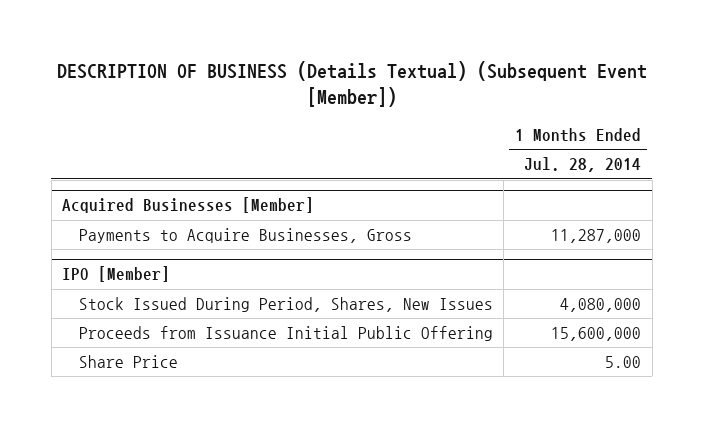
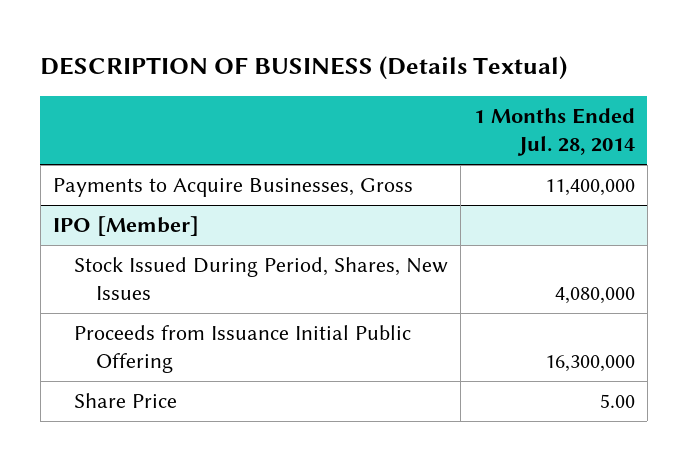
- DESCRIPTION OF BUSINESS (Details Textual) (Subsequent Event [Member])
+ DESCRIPTION OF BUSINESS (Details Textual)
- Acquired Businesses [Member]
- Payments to Acquire Businesses, Gross | 11,287,000
+ Payments to Acquire Businesses, Gross | 11,400,000
@ IPO [Member]
- Proceeds from Issuance Initial Public Offering | 15,600,000
+ Proceeds from Issuance Initial Public Offering | 16,300,000

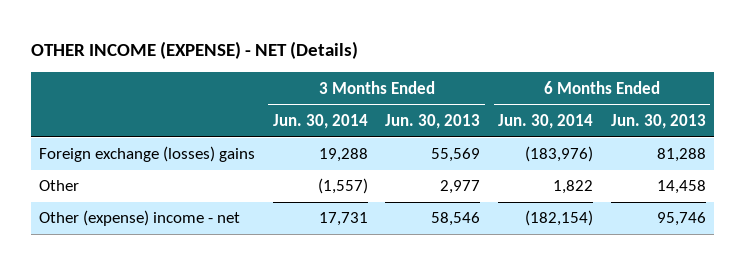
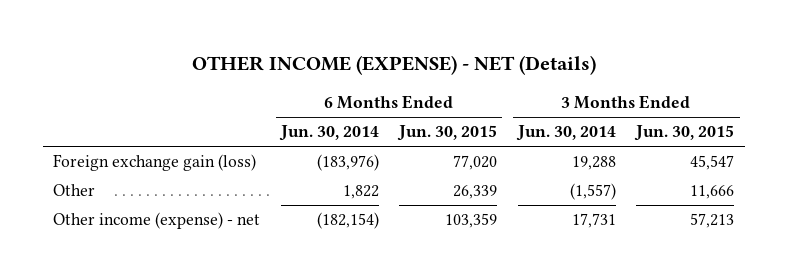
- | 3 Months Ended Jun. 30, 2014 | 3 Months Ended Jun. 30, 2013 | 6 Months Ended Jun. 30, 2014 | 6 Months Ended Jun. 30, 2013
+ | 6 Months Ended Jun. 30, 2014 | 6 Months Ended Jun. 30, 2015 | 3 Months Ended Jun. 30, 2014 | 3 Months Ended Jun. 30, 2015
- Foreign exchange (losses) gains | 19,288 | 55,569 | (183,976) | 81,288
+ Foreign exchange gain (loss) | (183,976) | 77,020 | 19,288 | 45,547
- Other (expense) income - net | 17,731 | 58,546 | (182,154) | 95,746
+ Other income (expense) - net | (182,154) | 103,359 | 17,731 | 57,213

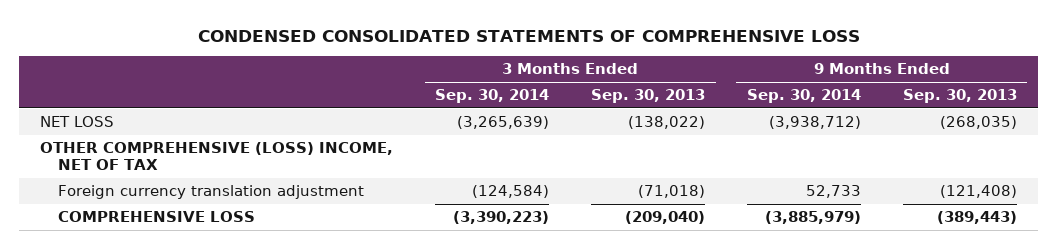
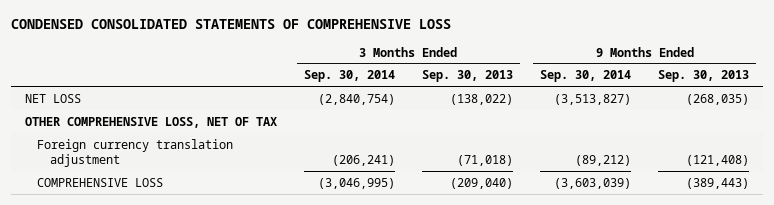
- NET LOSS | (3,265,639) | (138,022) | (3,938,712) | (268,035)
- OTHER COMPREHENSIVE (LOSS) INCOME, NET OF TAX
- Foreign currency translation adjustment | (124,584) | (71,018) | 52,733 | (121,408)
- COMPREHENSIVE LOSS | (3,390,223) | (209,040) | (3,885,979) | (389,443)
+ NET LOSS | (2,840,754) | (138,022) | (3,513,827) | (268,035)
+ OTHER COMPREHENSIVE LOSS, NET OF TAX
+ Foreign currency translation adjustment | (206,241) | (71,018) | (89,212) | (121,408)
+ COMPREHENSIVE LOSS | (3,046,995) | (209,040) | (3,603,039) | (389,443)

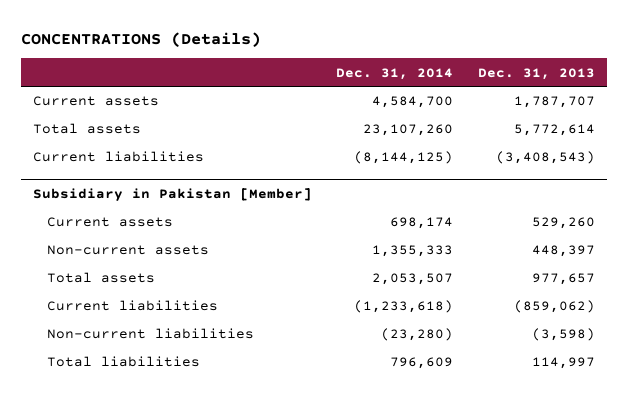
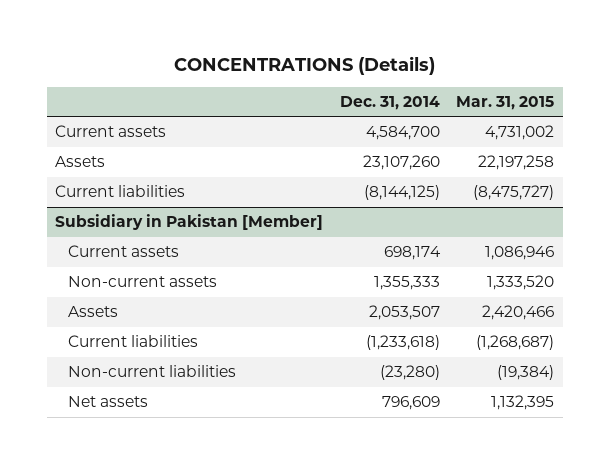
- | Dec. 31, 2014 | Dec. 31, 2013
+ | Dec. 31, 2014 | Mar. 31, 2015
- Total assets | 23,107,260 | 5,772,614
+ Assets | 23,107,260 | 22,197,258
@ Subsidiary in Pakistan [Member]
- Total assets | 2,053,507 | 977,657
+ Assets | 2,053,507 | 2,420,466
- Total liabilities | 796,609 | 114,997
+ Net assets | 796,609 | 1,132,395

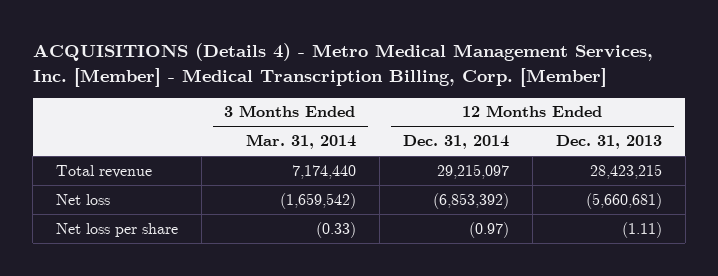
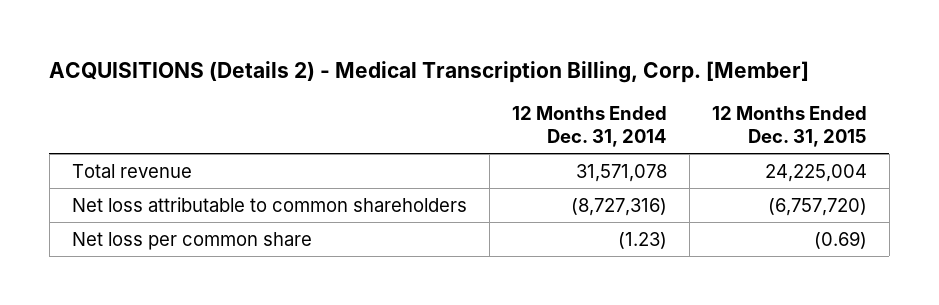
- ACQUISITIONS (Details 4) - Metro Medical Management Services, Inc. [Member] - Medical Transcription Billing, Corp. [Member]
+ ACQUISITIONS (Details 2) - Medical Transcription Billing, Corp. [Member]
- | 3 Months Ended Mar. 31, 2014 | 12 Months Ended Dec. 31, 2014 | 12 Months Ended Dec. 31, 2013
+ | 12 Months Ended Dec. 31, 2014 | 12 Months Ended Dec. 31, 2015
- Total revenue | 7,174,440 | 29,215,097 | 28,423,215
- Net loss | (1,659,542) | (6,853,392) | (5,660,681)
- Net loss per share | (0.33) | (0.97) | (1.11)
+ Total revenue | 31,571,078 | 24,225,004
+ Net loss attributable to common shareholders | (8,727,316) | (6,757,720)
+ Net loss per common share | (1.23) | (0.69)

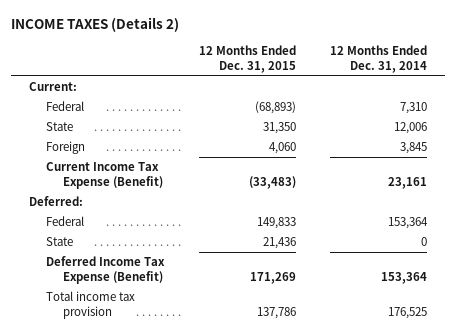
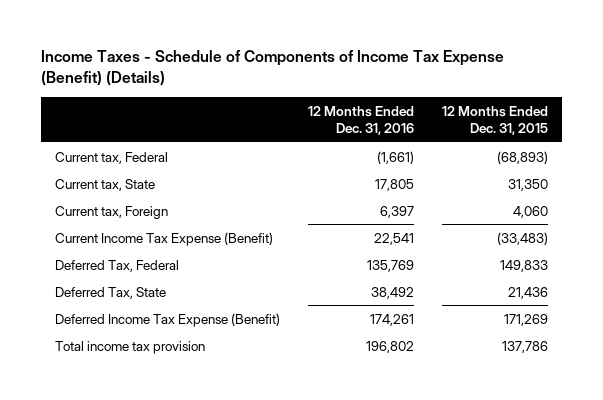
- INCOME TAXES (Details 2)
+ Income Taxes - Schedule of Components of Income Tax Expense (Benefit) (Details)
- | 12 Months Ended Dec. 31, 2015 | 12 Months Ended Dec. 31, 2014
+ | 12 Months Ended Dec. 31, 2016 | 12 Months Ended Dec. 31, 2015
- Current:
- Federal | (68,893) | 7,310
- State | 31,350 | 12,006
- Foreign | 4,060 | 3,845
+ Current tax, Federal | (1,661) | (68,893)
+ Current tax, State | 17,805 | 31,350
+ Current tax, Foreign | 6,397 | 4,060
- Deferred:
- Federal | 149,833 | 153,364
- State | 21,436 | 0
+ Deferred Tax, Federal | 135,769 | 149,833
+ Deferred Tax, State | 38,492 | 21,436

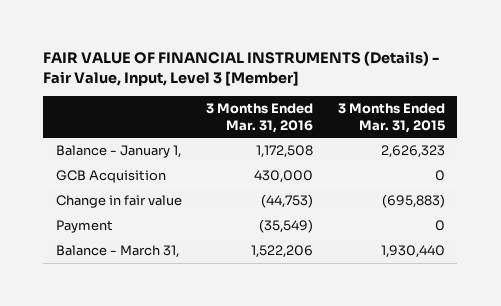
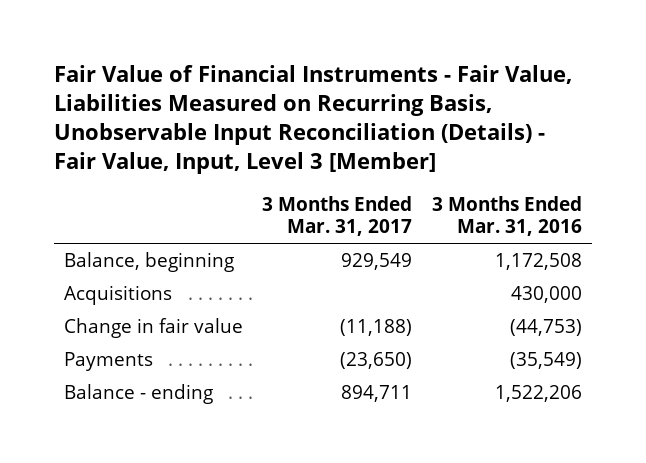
- FAIR VALUE OF FINANCIAL INSTRUMENTS (Details) - Fair Value, Input, Level 3 [Member]
+ Fair Value of Financial Instruments - Fair Value, Liabilities Measured on Recurring Basis, Unobservable Input Reconciliation (Details) - Fair Value, Input, Level 3 [Member]
- | 3 Months Ended Mar. 31, 2016 | 3 Months Ended Mar. 31, 2015
+ | 3 Months Ended Mar. 31, 2017 | 3 Months Ended Mar. 31, 2016
- Balance - January 1, | 1,172,508 | 2,626,323
- GCB Acquisition | 430,000 | 0
+ Balance, beginning | 929,549 | 1,172,508
+ Acquisitions | | 430,000
- Payment | (35,549) | 0
- Balance - March 31, | 1,522,206 | 1,930,440
+ Payments | (23,650) | (35,549)
+ Balance - ending | 894,711 | 1,522,206

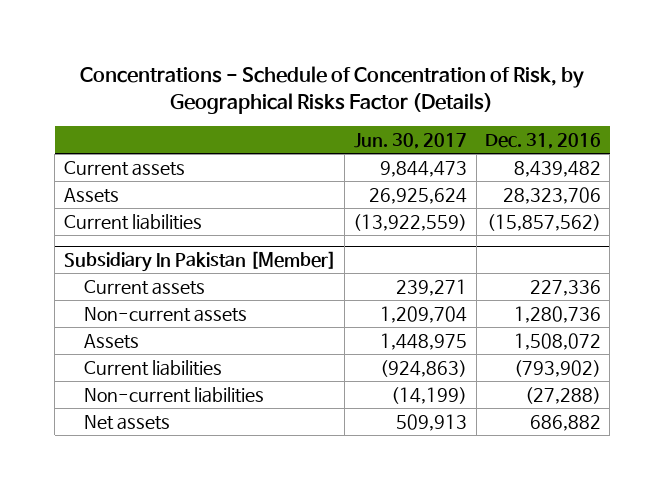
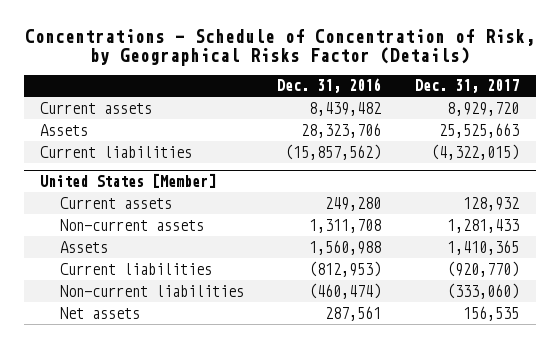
- | Jun. 30, 2017 | Dec. 31, 2016
+ | Dec. 31, 2016 | Dec. 31, 2017
- Subsidiary In Pakistan [Member]
- Current assets | 239,271 | 227,336
- Non-current assets | 1,209,704 | 1,280,736
- Assets | 1,448,975 | 1,508,072
- Current liabilities | (924,863) | (793,902)
- Non-current liabilities | (14,199) | (27,288)
- Net assets | 509,913 | 686,882
+ United States [Member]
+ Current assets | 249,280 | 128,932
+ Non-current assets | 1,311,708 | 1,281,433
+ Assets | 1,560,988 | 1,410,365
+ Current liabilities | (812,953) | (920,770)
+ Non-current liabilities | (460,474) | (333,060)
+ Net assets | 287,561 | 156,535

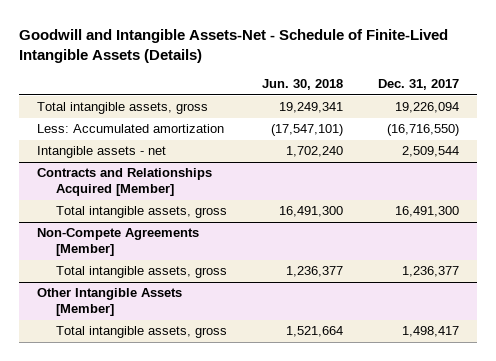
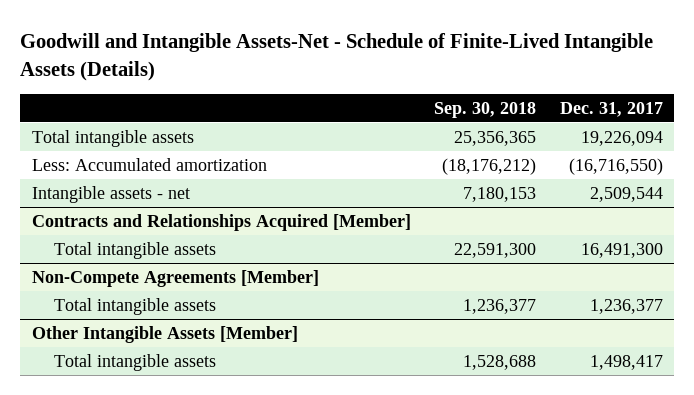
- | Jun. 30, 2018 | Dec. 31, 2017
+ | Sep. 30, 2018 | Dec. 31, 2017
- Total intangible assets, gross | 19,249,341 | 19,226,094
+ Total intangible assets | 25,356,365 | 19,226,094
@ Contracts and Relationships Acquired [Member]
- Total intangible assets, gross | 16,491,300 | 16,491,300
+ Total intangible assets | 22,591,300 | 16,491,300
@ Non-Compete Agreements [Member]
- Total intangible assets, gross | 1,236,377 | 1,236,377
+ Total intangible assets | 1,236,377 | 1,236,377
@ Other Intangible Assets [Member]
- Total intangible assets, gross | 1,521,664 | 1,498,417
+ Total intangible assets | 1,528,688 | 1,498,417

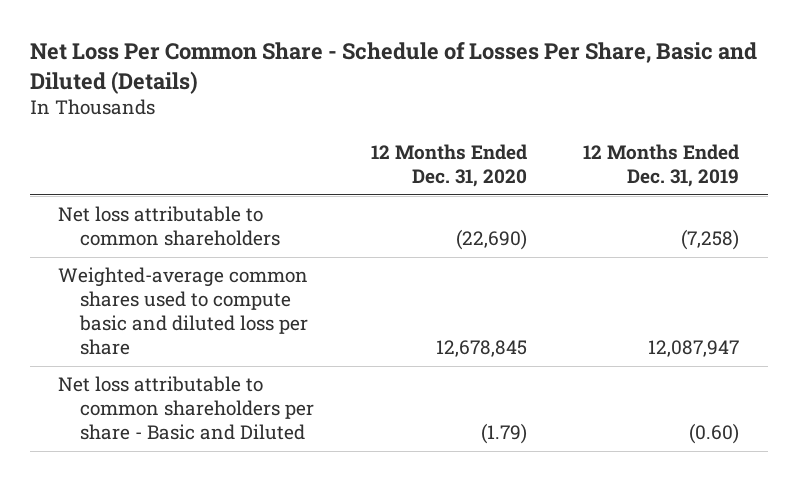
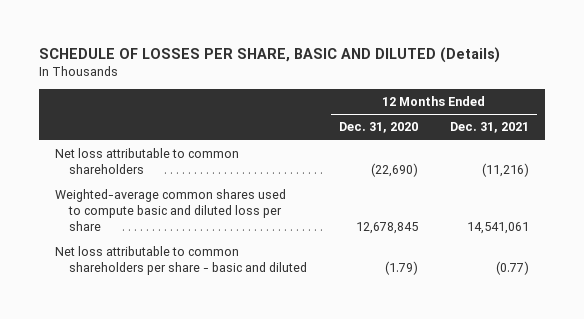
- Net Loss Per Common Share - Schedule of Losses Per Share, Basic and Diluted (Details)
+ SCHEDULE OF LOSSES PER SHARE, BASIC AND DILUTED (Details)
- | 12 Months Ended Dec. 31, 2020 | 12 Months Ended Dec. 31, 2019
+ | 12 Months Ended Dec. 31, 2020 | 12 Months Ended Dec. 31, 2021
- Net loss attributable to common shareholders per share - Basic and Diluted | (1.79) | (0.60)
+ Net loss attributable to common shareholders per share - basic and diluted | (1.79) | (0.77)

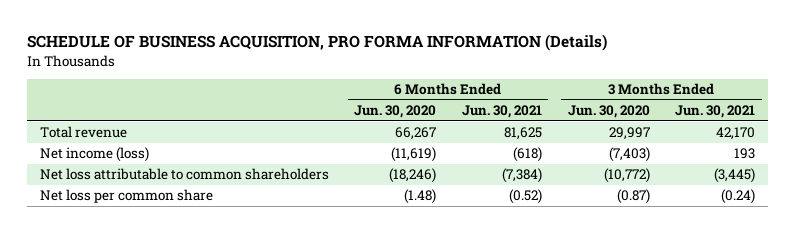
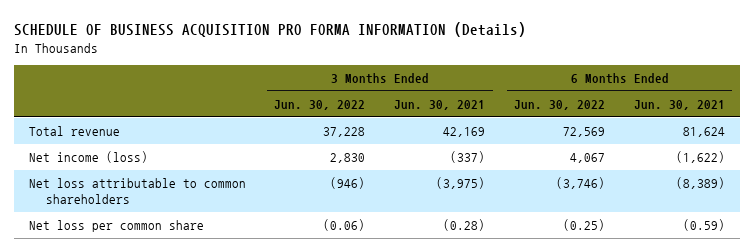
- SCHEDULE OF BUSINESS ACQUISITION, PRO FORMA INFORMATION (Details)
+ SCHEDULE OF BUSINESS ACQUISITION PRO FORMA INFORMATION (Details)
- | 6 Months Ended Jun. 30, 2020 | 6 Months Ended Jun. 30, 2021 | 3 Months Ended Jun. 30, 2020 | 3 Months Ended Jun. 30, 2021
+ | 3 Months Ended Jun. 30, 2022 | 3 Months Ended Jun. 30, 2021 | 6 Months Ended Jun. 30, 2022 | 6 Months Ended Jun. 30, 2021
- Total revenue | 66,267 | 81,625 | 29,997 | 42,170
- Net income (loss) | (11,619) | (618) | (7,403) | 193
- Net loss attributable to common shareholders | (18,246) | (7,384) | (10,772) | (3,445)
- Net loss per common share | (1.48) | (0.52) | (0.87) | (0.24)
+ Total revenue | 37,228 | 42,169 | 72,569 | 81,624
+ Net income (loss) | 2,830 | (337) | 4,067 | (1,622)
+ Net loss attributable to common shareholders | (946) | (3,975) | (3,746) | (8,389)
+ Net loss per common share | (0.06) | (0.28) | (0.25) | (0.59)

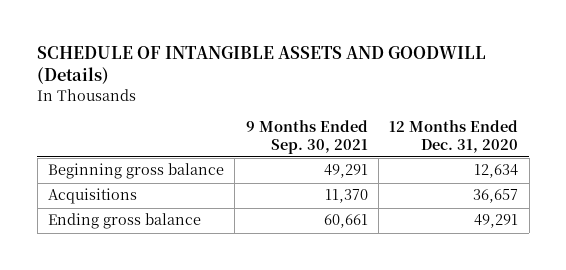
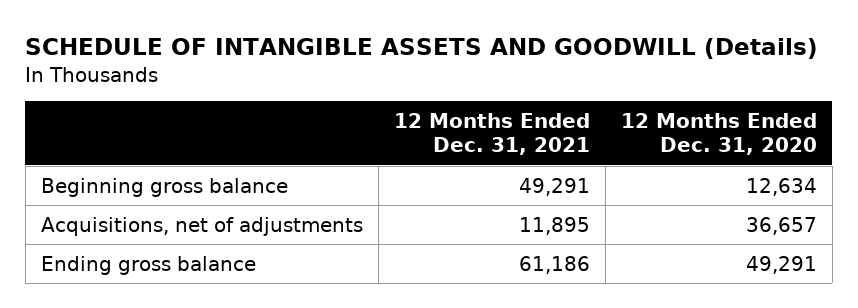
- | 9 Months Ended Sep. 30, 2021 | 12 Months Ended Dec. 31, 2020
+ | 12 Months Ended Dec. 31, 2021 | 12 Months Ended Dec. 31, 2020
- Acquisitions | 11,370 | 36,657
+ Acquisitions, net of adjustments | 11,895 | 36,657

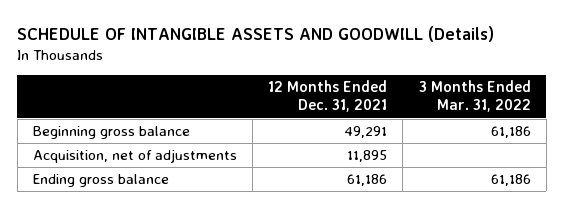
- | 12 Months Ended Dec. 31, 2021 | 12 Months Ended Dec. 31, 2020
+ | 12 Months Ended Dec. 31, 2021 | 3 Months Ended Mar. 31, 2022
- Acquisitions, net of adjustments | 11,895 | 36,657
+ Acquisition, net of adjustments | 11,895 |

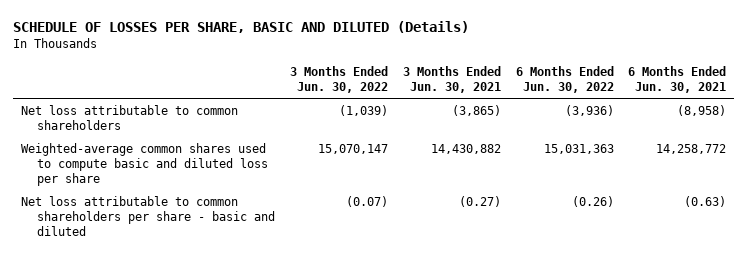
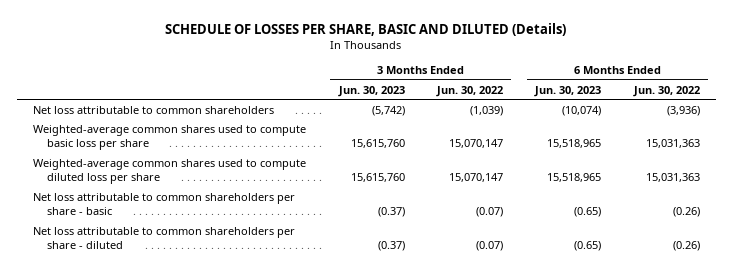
- | 3 Months Ended Jun. 30, 2022 | 3 Months Ended Jun. 30, 2021 | 6 Months Ended Jun. 30, 2022 | 6 Months Ended Jun. 30, 2021
+ | 3 Months Ended Jun. 30, 2023 | 3 Months Ended Jun. 30, 2022 | 6 Months Ended Jun. 30, 2023 | 6 Months Ended Jun. 30, 2022
- Weighted-average common shares used to compute basic and diluted loss per share | 15,070,147 | 14,430,882 | 15,031,363 | 14,258,772
- Net loss attributable to common shareholders per share - basic and diluted | (0.07) | (0.27) | (0.26) | (0.63)
+ Weighted-average common shares used to compute basic loss per share | 15,615,760 | 15,070,147 | 15,518,965 | 15,031,363
+ Weighted-average common shares used to compute diluted loss per share | 15,615,760 | 15,070,147 | 15,518,965 | 15,031,363
+ Net loss attributable to common shareholders per share - basic | (0.37) | (0.07) | (0.65) | (0.26)
+ Net loss attributable to common shareholders per share - diluted | (0.37) | (0.07) | (0.65) | (0.26)

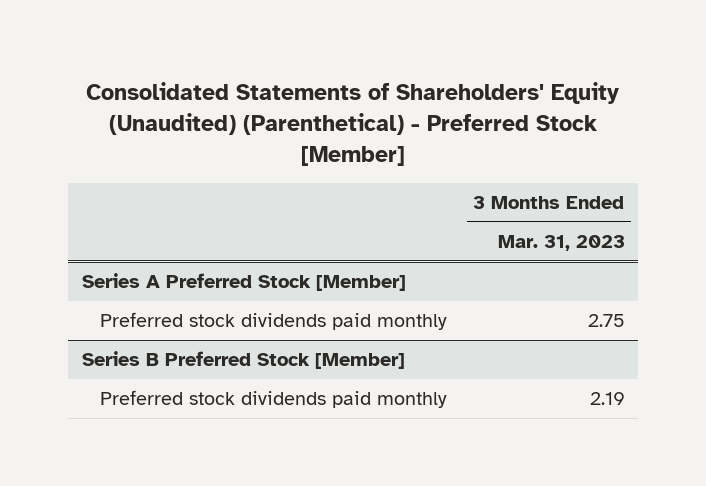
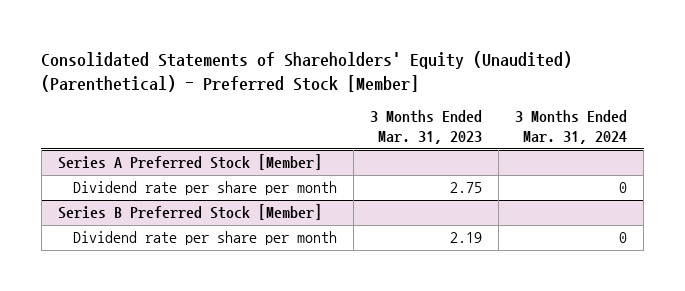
- | 3 Months Ended Mar. 31, 2023
+ | 3 Months Ended Mar. 31, 2023 | 3 Months Ended Mar. 31, 2024
@ Series A Preferred Stock [Member]
- Preferred stock dividends paid monthly | 2.75
+ Dividend rate per share per month | 2.75 | 0
@ Series B Preferred Stock [Member]
- Preferred stock dividends paid monthly | 2.19
+ Dividend rate per share per month | 2.19 | 0

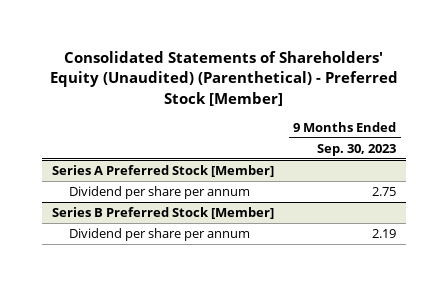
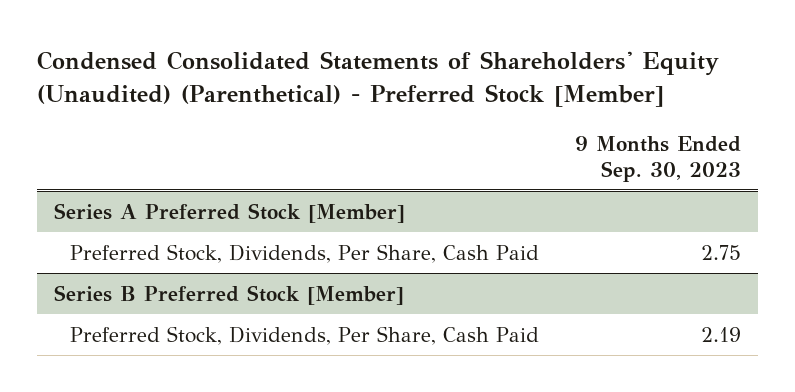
- Consolidated Statements of Shareholders' Equity (Unaudited) (Parenthetical) - Preferred Stock [Member]
+ Condensed Consolidated Statements of Shareholders' Equity (Unaudited) (Parenthetical) - Preferred Stock [Member]
@ Series A Preferred Stock [Member]
- Dividend per share per annum | 2.75
+ Preferred Stock, Dividends, Per Share, Cash Paid | 2.75
@ Series B Preferred Stock [Member]
- Dividend per share per annum | 2.19
+ Preferred Stock, Dividends, Per Share, Cash Paid | 2.19

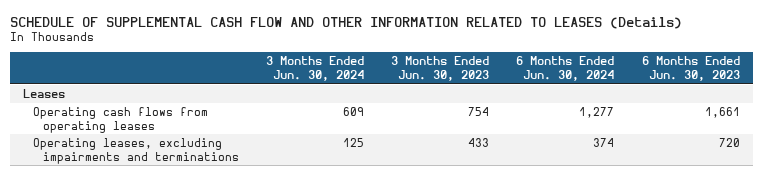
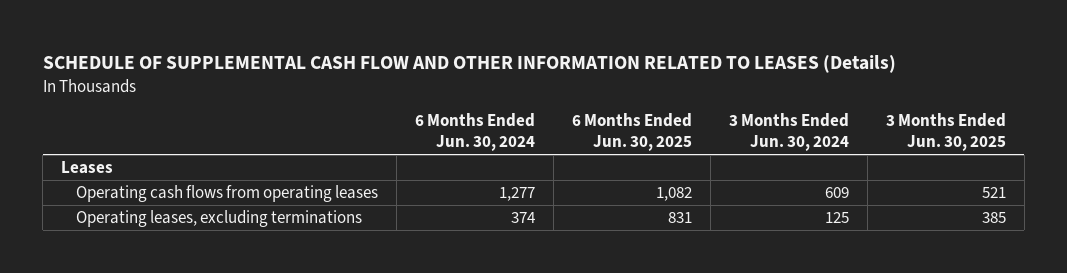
- | 3 Months Ended Jun. 30, 2024 | 3 Months Ended Jun. 30, 2023 | 6 Months Ended Jun. 30, 2024 | 6 Months Ended Jun. 30, 2023
+ | 6 Months Ended Jun. 30, 2024 | 6 Months Ended Jun. 30, 2025 | 3 Months Ended Jun. 30, 2024 | 3 Months Ended Jun. 30, 2025
- Operating leases, excluding impairments and terminations | 125 | 433 | 374 | 720
+ Operating leases, excluding terminations | 374 | 831 | 125 | 385

